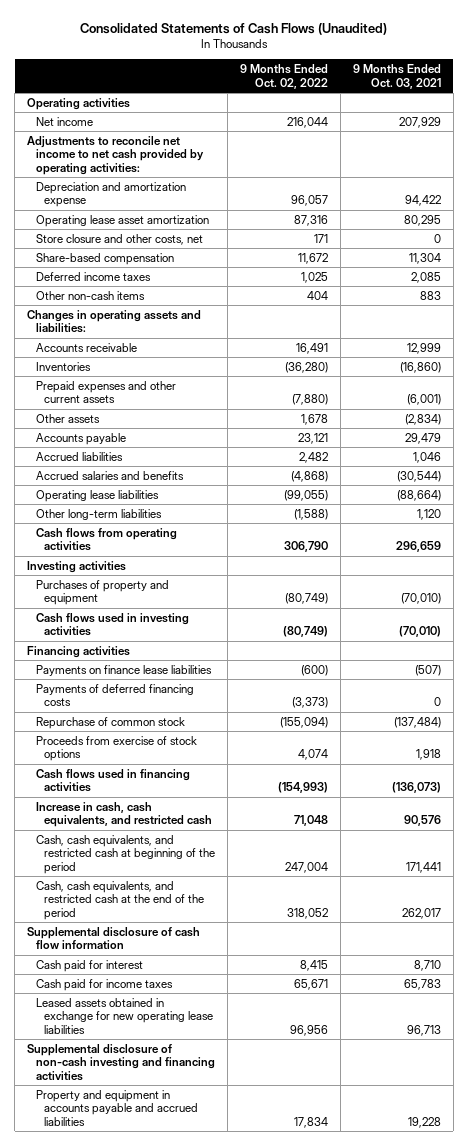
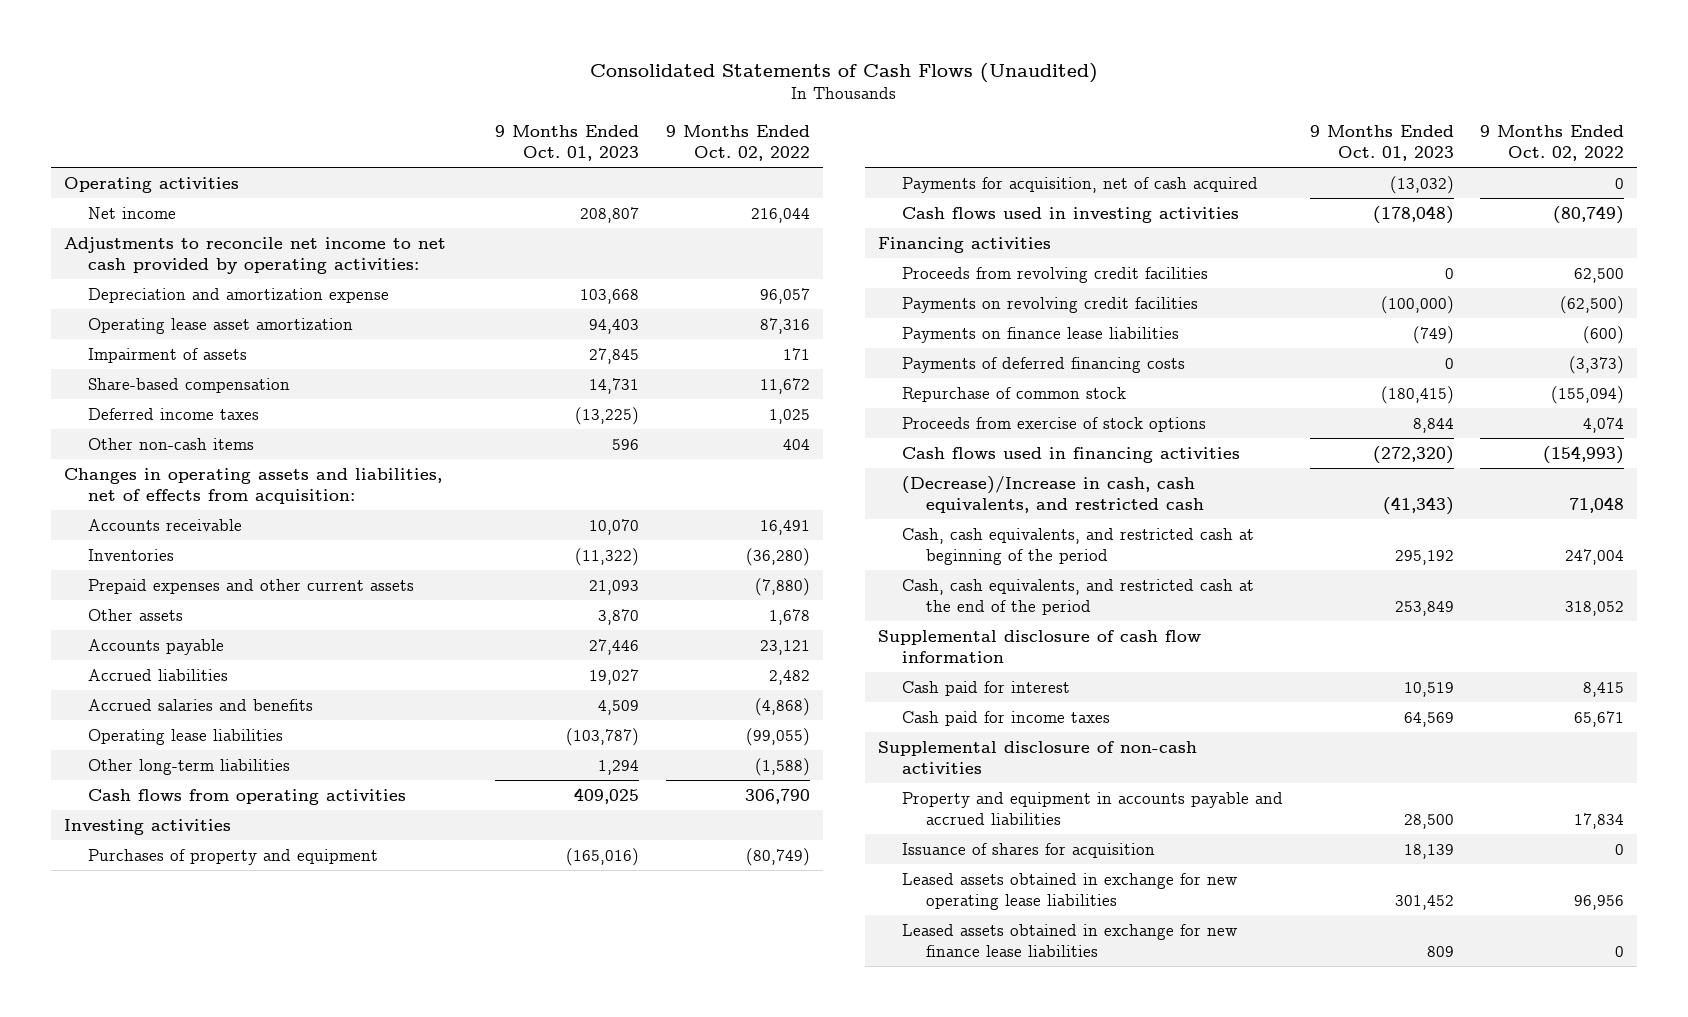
- | 9 Months Ended Oct. 02, 2022 | 9 Months Ended Oct. 03, 2021
+ | 9 Months Ended Oct. 01, 2023 | 9 Months Ended Oct. 02, 2022
- Store closure and other costs, net | 171 | 0
+ Impairment of assets | 27,845 | 171
- Changes in operating assets and liabilities:
+ Changes in operating assets and liabilities, net of effects from acquisition:
+ Payments for acquisition, net of cash acquired | (13,032) | 0
+ Proceeds from revolving credit facilities | 0 | 62,500
+ Payments on revolving credit facilities | (100,000) | (62,500)
- Increase in cash, cash equivalents, and restricted cash | 71,048 | 90,576
+ (Decrease)/Increase in cash, cash equivalents, and restricted cash | (41,343) | 71,048
- Supplemental disclosure of non-cash investing and financing activities
+ Supplemental disclosure of non-cash activities
+ Issuance of shares for acquisition | 18,139 | 0
moved down: Leased assets obtained in exchange for new operating lease liabilities | 301,452 | 96,956
+ Leased assets obtained in exchange for new finance lease liabilities | 809 | 0

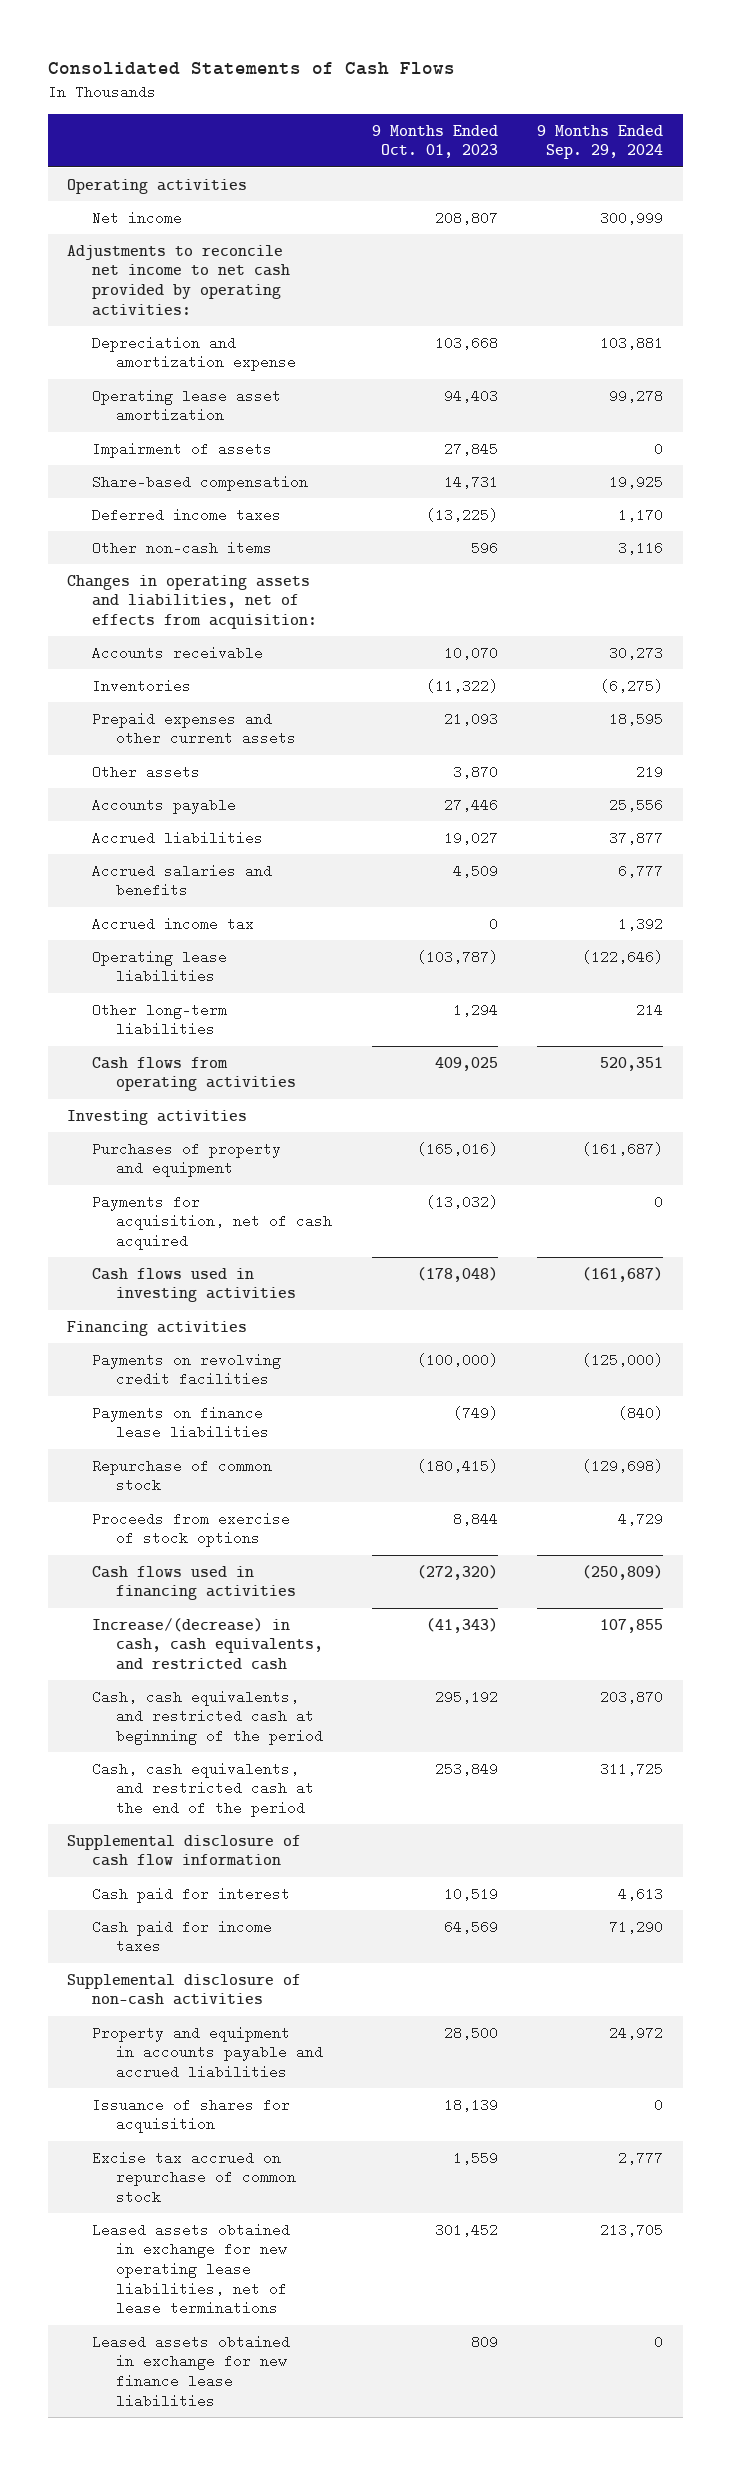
- Consolidated Statements of Cash Flows (Unaudited)
+ Consolidated Statements of Cash Flows
- | 9 Months Ended Oct. 01, 2023 | 9 Months Ended Oct. 02, 2022
+ | 9 Months Ended Oct. 01, 2023 | 9 Months Ended Sep. 29, 2024
+ Accrued income tax | 0 | 1,392
- Proceeds from revolving credit facilities | 0 | 62,500
- Payments of deferred financing costs | 0 | (3,373)
- (Decrease)/Increase in cash, cash equivalents, and restricted cash | (41,343) | 71,048
+ Increase/(decrease) in cash, cash equivalents, and restricted cash | (41,343) | 107,855
- Leased assets obtained in exchange for new operating lease liabilities | 301,452 | 96,956
+ Excise tax accrued on repurchase of common stock | 1,559 | 2,777
+ Leased assets obtained in exchange for new operating lease liabilities, net of lease terminations | 301,452 | 213,705

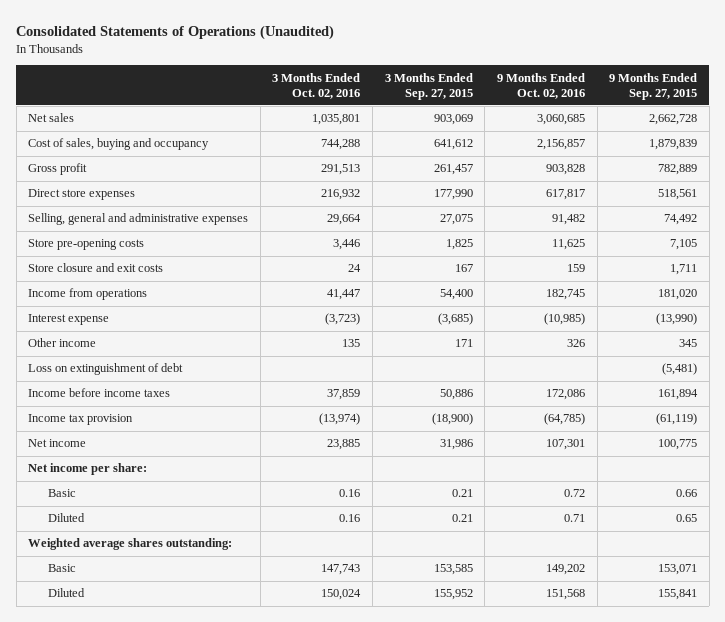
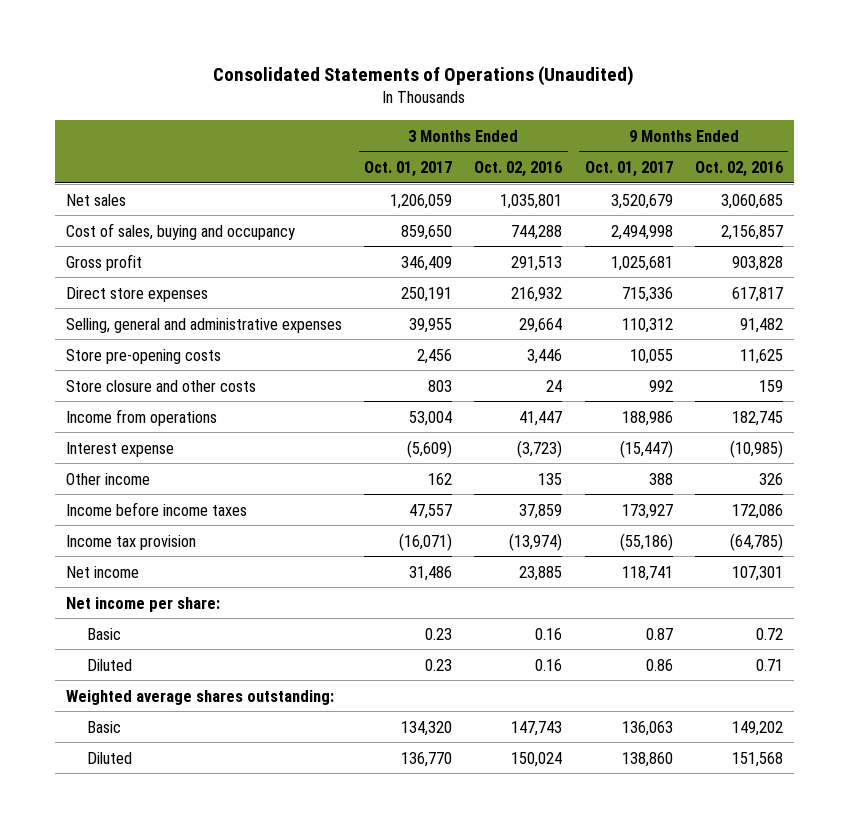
- | 3 Months Ended Oct. 02, 2016 | 3 Months Ended Sep. 27, 2015 | 9 Months Ended Oct. 02, 2016 | 9 Months Ended Sep. 27, 2015
+ | 3 Months Ended Oct. 01, 2017 | 3 Months Ended Oct. 02, 2016 | 9 Months Ended Oct. 01, 2017 | 9 Months Ended Oct. 02, 2016
- Store closure and exit costs | 24 | 167 | 159 | 1,711
+ Store closure and other costs | 803 | 24 | 992 | 159
- Loss on extinguishment of debt | | | | (5,481)

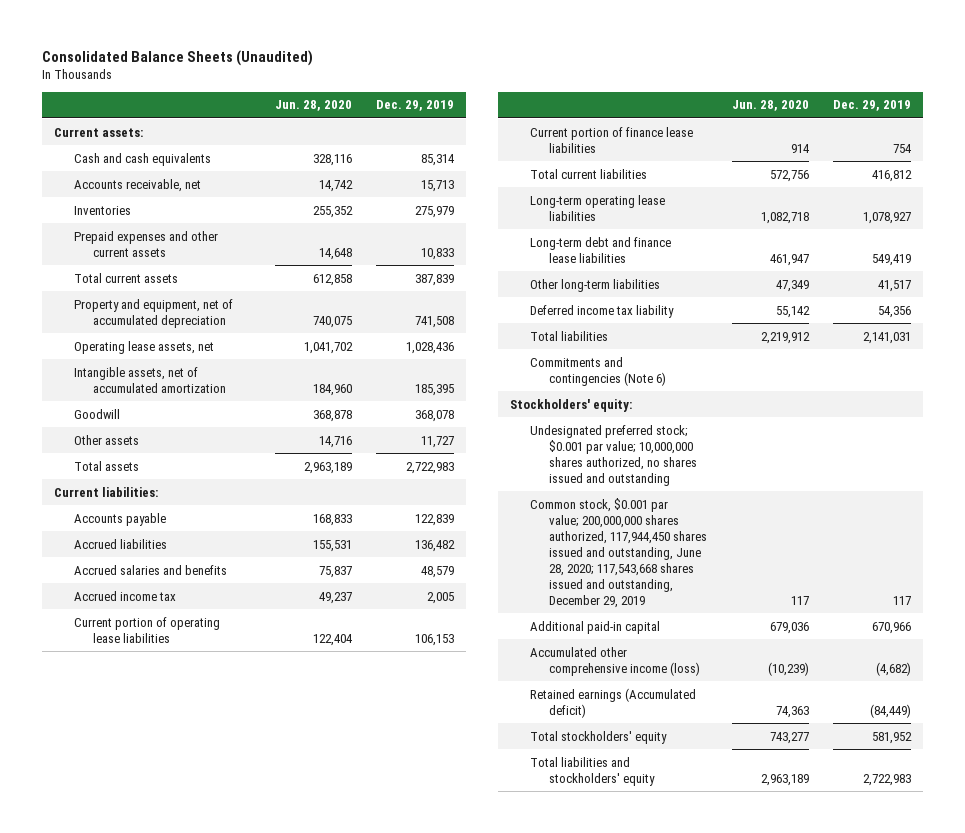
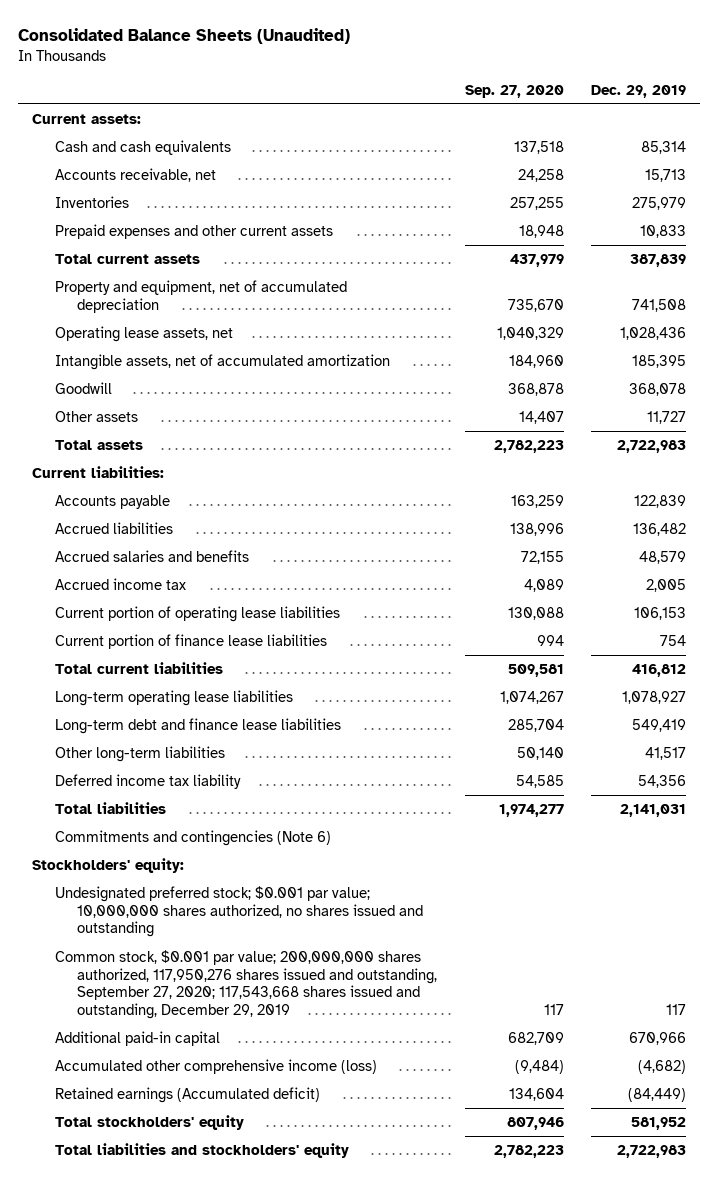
- | Jun. 28, 2020 | Dec. 29, 2019
+ | Sep. 27, 2020 | Dec. 29, 2019
- Common stock, $0.001 par value; 200,000,000 shares authorized, 117,944,450 shares issued and outstanding, June 28, 2020; 117,543,668 shares issued and outstanding, December 29, 2019 | 117 | 117
+ Common stock, $0.001 par value; 200,000,000 shares authorized, 117,950,276 shares issued and outstanding, September 27, 2020; 117,543,668 shares issued and outstanding, December 29, 2019 | 117 | 117

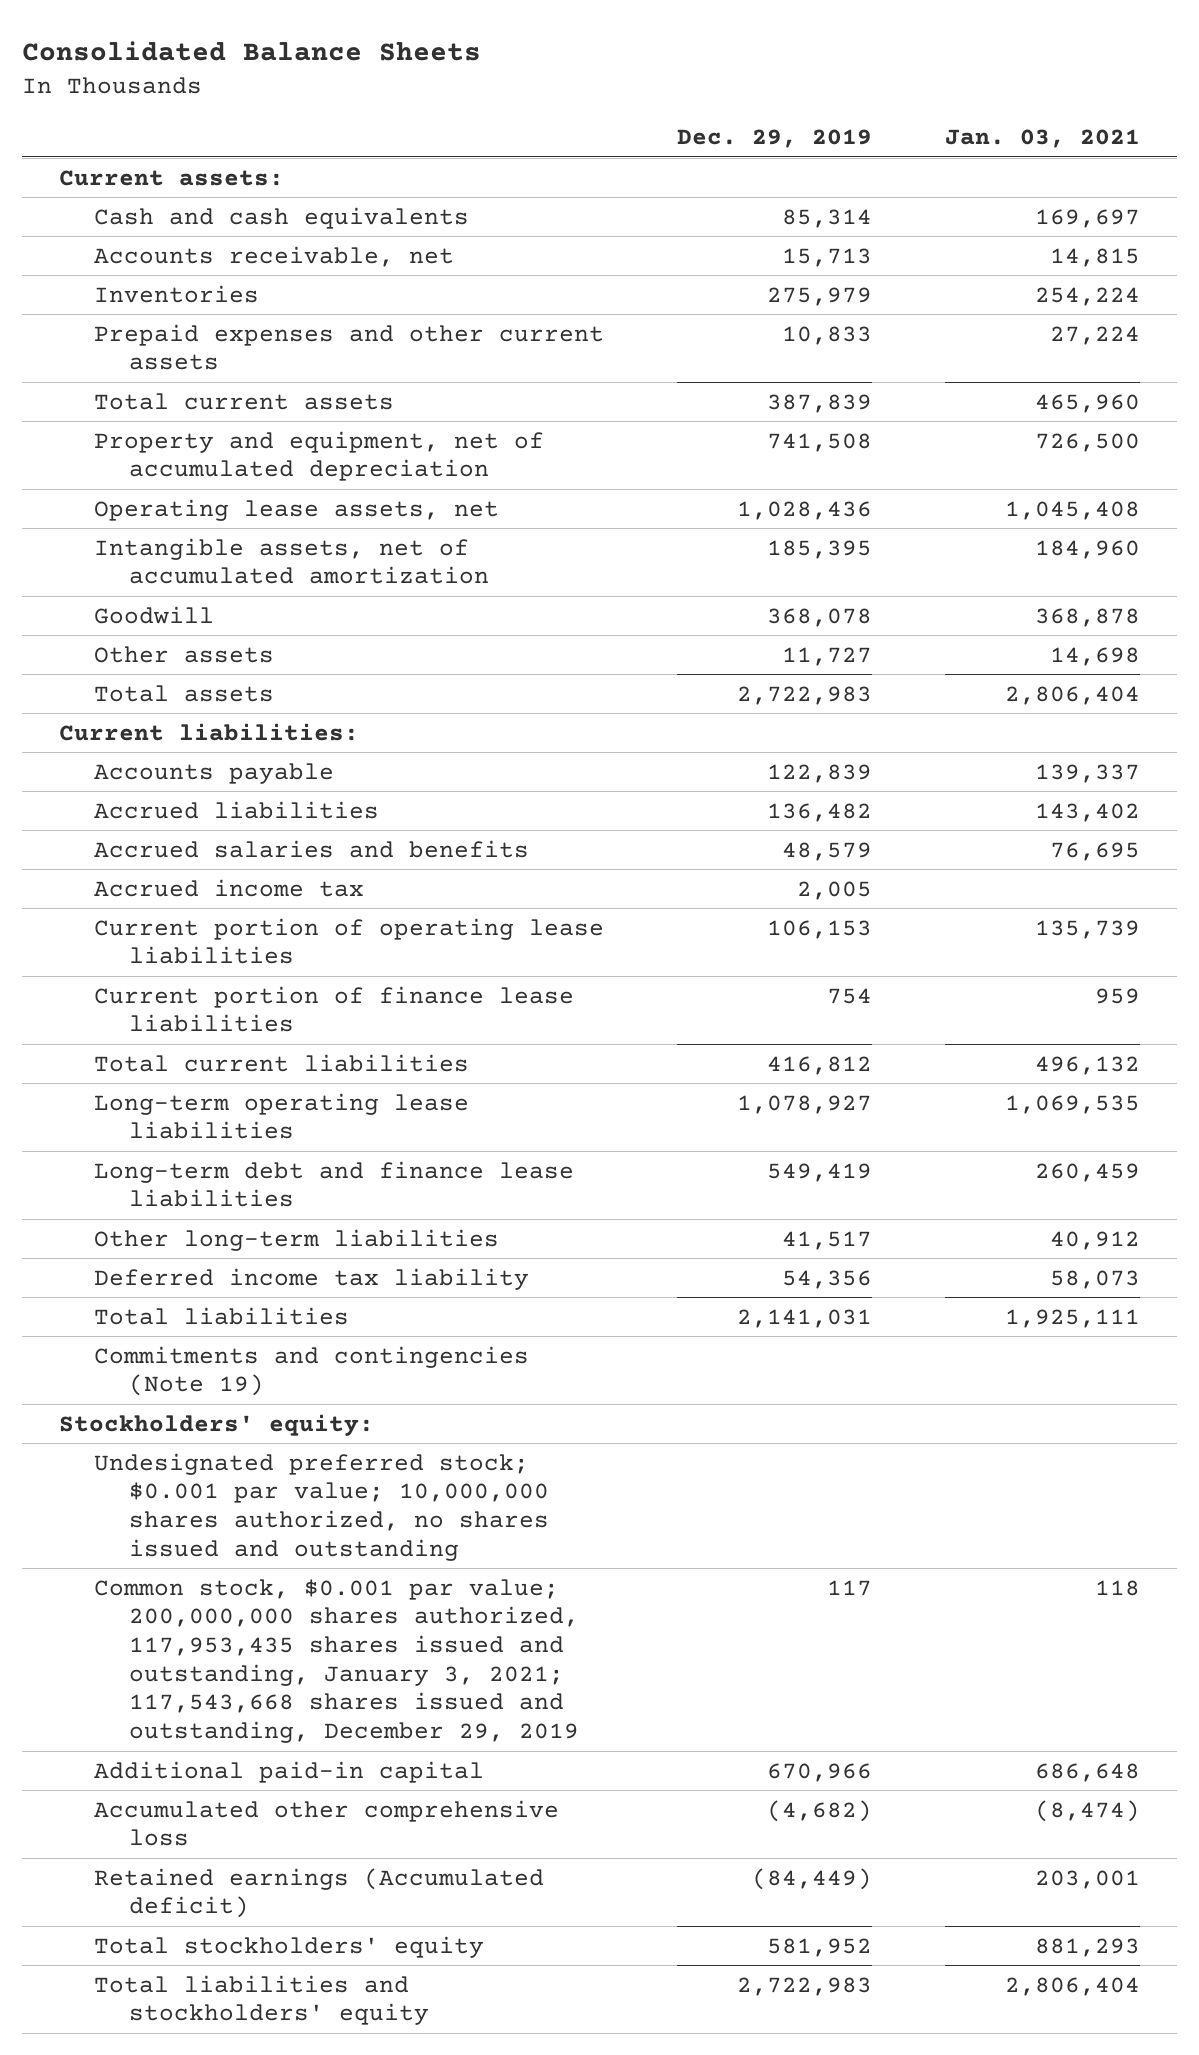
- Consolidated Balance Sheets (Unaudited)
+ Consolidated Balance Sheets
- | Sep. 27, 2020 | Dec. 29, 2019
+ | Dec. 29, 2019 | Jan. 03, 2021
- Commitments and contingencies (Note 6)
+ Commitments and contingencies (Note 19)
- Common stock, $0.001 par value; 200,000,000 shares authorized, 117,950,276 shares issued and outstanding, September 27, 2020; 117,543,668 shares issued and outstanding, December 29, 2019 | 117 | 117
+ Common stock, $0.001 par value; 200,000,000 shares authorized, 117,953,435 shares issued and outstanding, January 3, 2021; 117,543,668 shares issued and outstanding, December 29, 2019 | 117 | 118
- Accumulated other comprehensive income (loss) | (9,484) | (4,682)
+ Accumulated other comprehensive loss | (4,682) | (8,474)

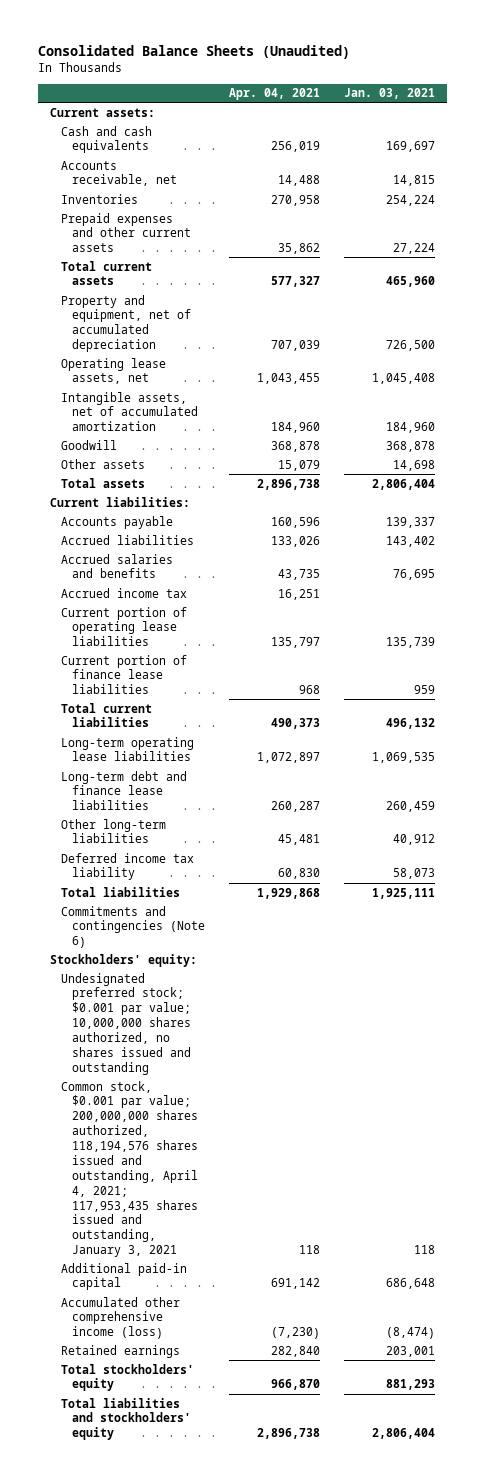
- Consolidated Balance Sheets
+ Consolidated Balance Sheets (Unaudited)
- | Dec. 29, 2019 | Jan. 03, 2021
+ | Apr. 04, 2021 | Jan. 03, 2021
- Commitments and contingencies (Note 19)
+ Commitments and contingencies (Note 6)
- Common stock, $0.001 par value; 200,000,000 shares authorized, 117,953,435 shares issued and outstanding, January 3, 2021; 117,543,668 shares issued and outstanding, December 29, 2019 | 117 | 118
+ Common stock, $0.001 par value; 200,000,000 shares authorized, 118,194,576 shares issued and outstanding, April 4, 2021; 117,953,435 shares issued and outstanding, January 3, 2021 | 118 | 118
- Accumulated other comprehensive loss | (4,682) | (8,474)
- Retained earnings (Accumulated deficit) | (84,449) | 203,001
+ Accumulated other comprehensive income (loss) | (7,230) | (8,474)
+ Retained earnings | 282,840 | 203,001

